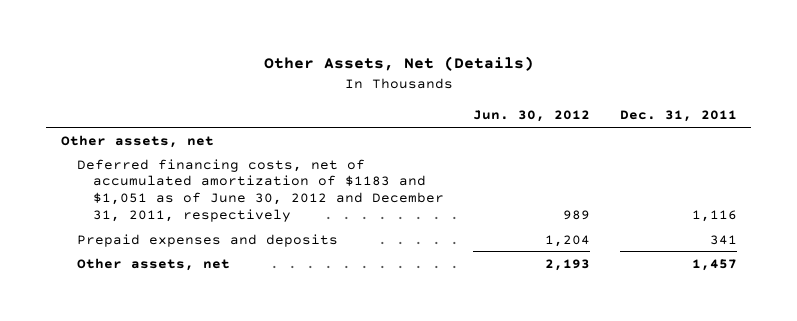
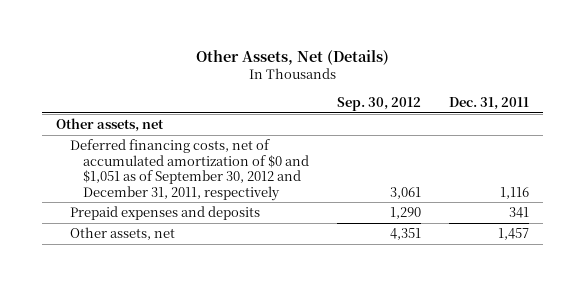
- | Jun. 30, 2012 | Dec. 31, 2011
+ | Sep. 30, 2012 | Dec. 31, 2011
- Deferred financing costs, net of accumulated amortization of $1183 and $1,051 as of June 30, 2012 and December 31, 2011, respectively | 989 | 1,116
+ Deferred financing costs, net of accumulated amortization of $0 and $1,051 as of September 30, 2012 and December 31, 2011, respectively | 3,061 | 1,116

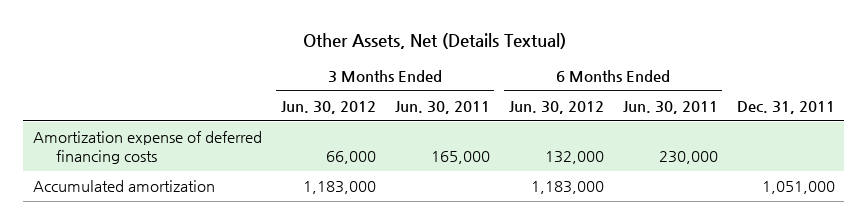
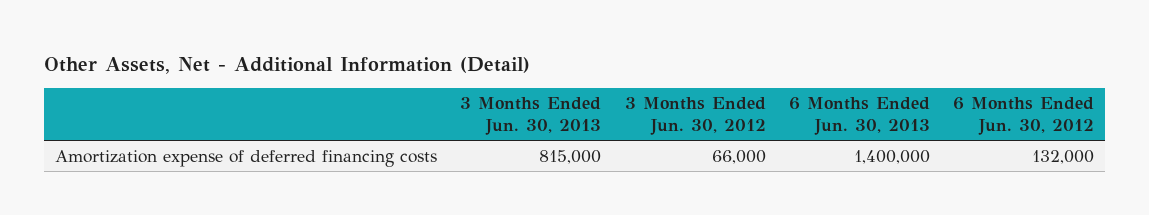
- Other Assets, Net (Details Textual)
+ Other Assets, Net - Additional Information (Detail)
- | 3 Months Ended Jun. 30, 2012 | 3 Months Ended Jun. 30, 2011 | 6 Months Ended Jun. 30, 2012 | 6 Months Ended Jun. 30, 2011 | Dec. 31, 2011
+ | 3 Months Ended Jun. 30, 2013 | 3 Months Ended Jun. 30, 2012 | 6 Months Ended Jun. 30, 2013 | 6 Months Ended Jun. 30, 2012
- Accumulated amortization | 1,183,000 | | 1,183,000 | | 1,051,000

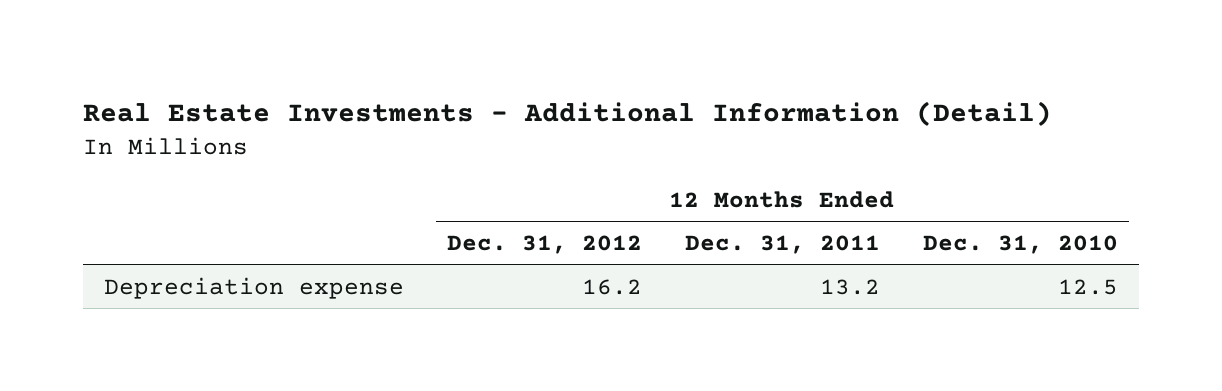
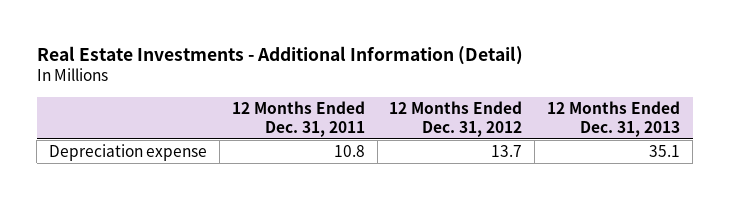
- | 12 Months Ended Dec. 31, 2012 | 12 Months Ended Dec. 31, 2011 | 12 Months Ended Dec. 31, 2010
+ | 12 Months Ended Dec. 31, 2011 | 12 Months Ended Dec. 31, 2012 | 12 Months Ended Dec. 31, 2013
- Depreciation expense | 16.2 | 13.2 | 12.5
+ Depreciation expense | 10.8 | 13.7 | 35.1

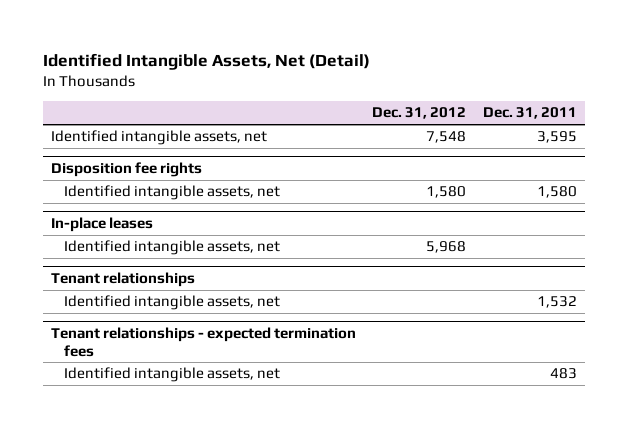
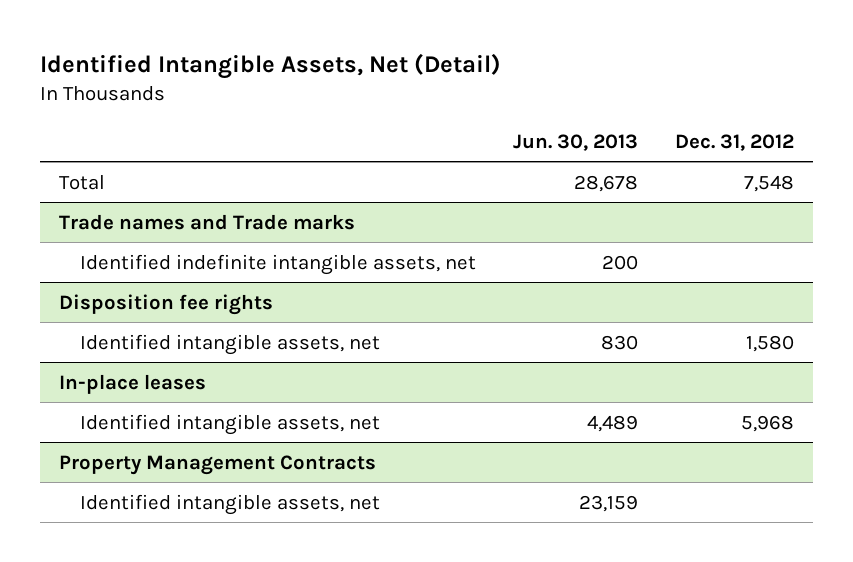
- | Dec. 31, 2012 | Dec. 31, 2011
+ | Jun. 30, 2013 | Dec. 31, 2012
- Identified intangible assets, net | 7,548 | 3,595
+ Total | 28,678 | 7,548
+ Trade names and Trade marks
+ Identified indefinite intangible assets, net | 200 |
- Tenant relationships
- Identified intangible assets, net | | 1,532
- Tenant relationships - expected termination fees
+ Property Management Contracts

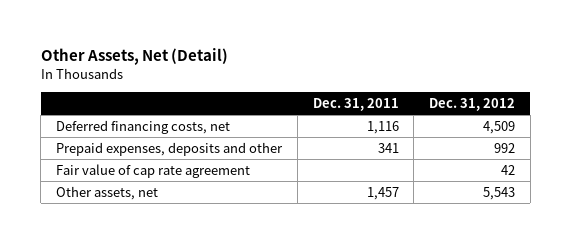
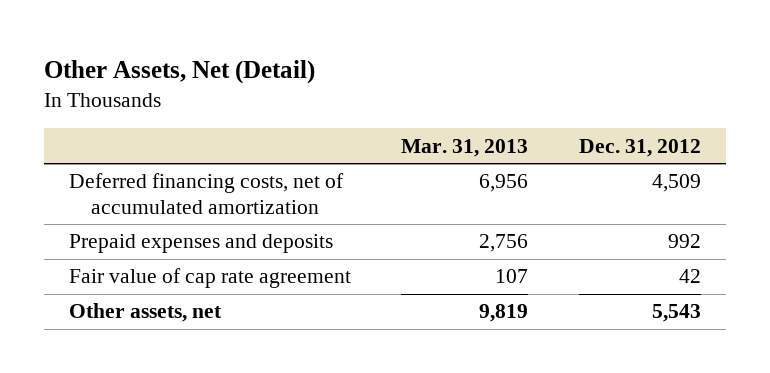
- | Dec. 31, 2011 | Dec. 31, 2012
+ | Mar. 31, 2013 | Dec. 31, 2012
- Deferred financing costs, net | 1,116 | 4,509
- Prepaid expenses, deposits and other | 341 | 992
+ Deferred financing costs, net of accumulated amortization | 6,956 | 4,509
+ Prepaid expenses and deposits | 2,756 | 992

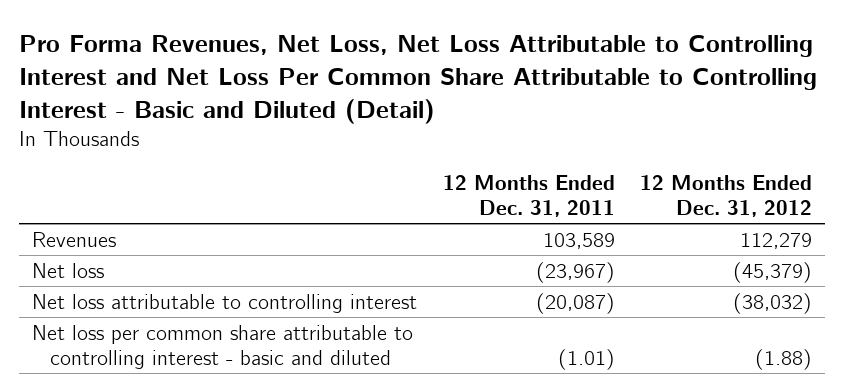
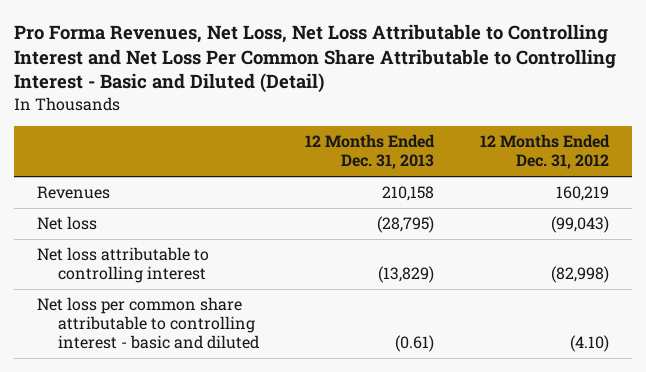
- | 12 Months Ended Dec. 31, 2011 | 12 Months Ended Dec. 31, 2012
+ | 12 Months Ended Dec. 31, 2013 | 12 Months Ended Dec. 31, 2012
- Revenues | 103,589 | 112,279
- Net loss | (23,967) | (45,379)
- Net loss attributable to controlling interest | (20,087) | (38,032)
- Net loss per common share attributable to controlling interest - basic and diluted | (1.01) | (1.88)
+ Revenues | 210,158 | 160,219
+ Net loss | (28,795) | (99,043)
+ Net loss attributable to controlling interest | (13,829) | (82,998)
+ Net loss per common share attributable to controlling interest - basic and diluted | (0.61) | (4.10)

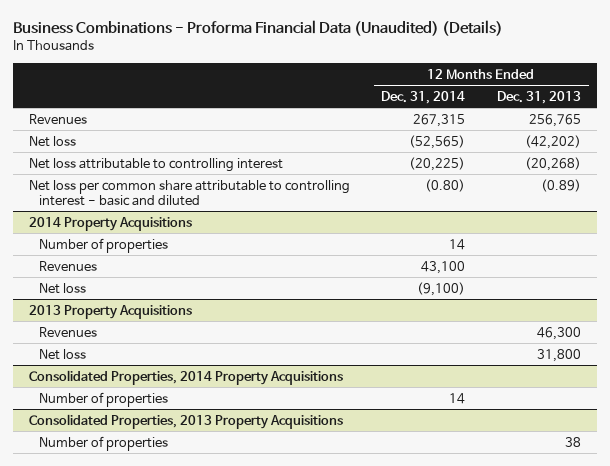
- Pro Forma Revenues, Net Loss, Net Loss Attributable to Controlling Interest and Net Loss Per Common Share Attributable to Controlling Interest - Basic and Diluted (Detail)
+ Business Combinations - Proforma Financial Data (Unaudited) (Details)
- | 12 Months Ended Dec. 31, 2013 | 12 Months Ended Dec. 31, 2012
+ | 12 Months Ended Dec. 31, 2014 | 12 Months Ended Dec. 31, 2013
- Revenues | 210,158 | 160,219
- Net loss | (28,795) | (99,043)
- Net loss attributable to controlling interest | (13,829) | (82,998)
- Net loss per common share attributable to controlling interest - basic and diluted | (0.61) | (4.10)
+ Revenues | 267,315 | 256,765
+ Net loss | (52,565) | (42,202)
+ Net loss attributable to controlling interest | (20,225) | (20,268)
+ Net loss per common share attributable to controlling interest - basic and diluted | (0.80) | (0.89)
+ 2014 Property Acquisitions
+ Number of properties | 14 |
+ Revenues | 43,100 |
+ Net loss | (9,100) |
+ 2013 Property Acquisitions
+ Revenues | | 46,300
+ Net loss | | 31,800
+ Consolidated Properties, 2014 Property Acquisitions
+ Number of properties | 14 |
+ Consolidated Properties, 2013 Property Acquisitions
+ Number of properties | | 38

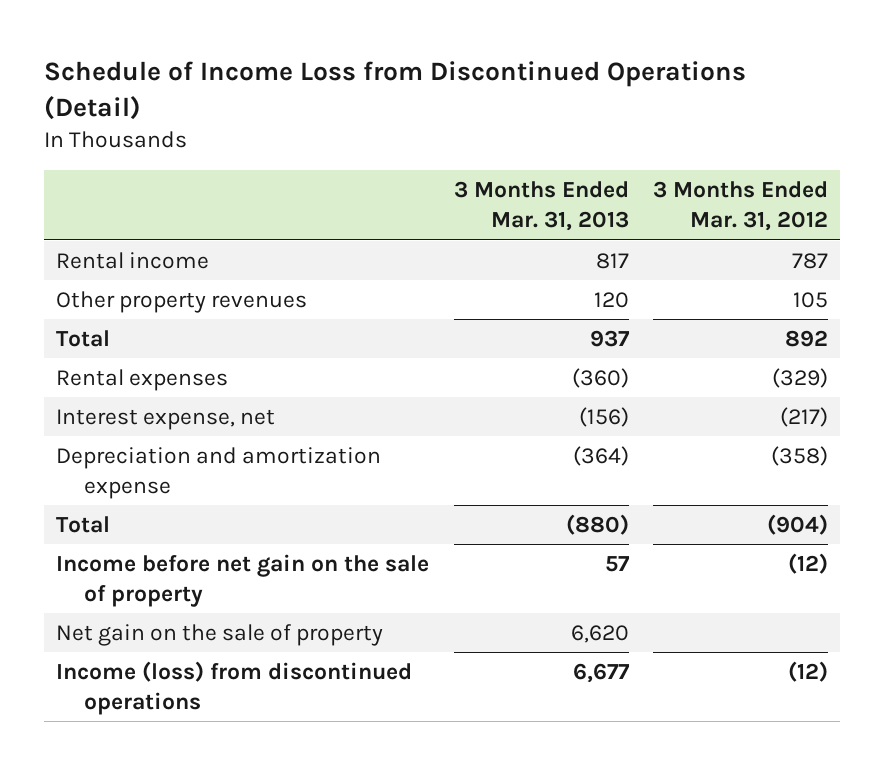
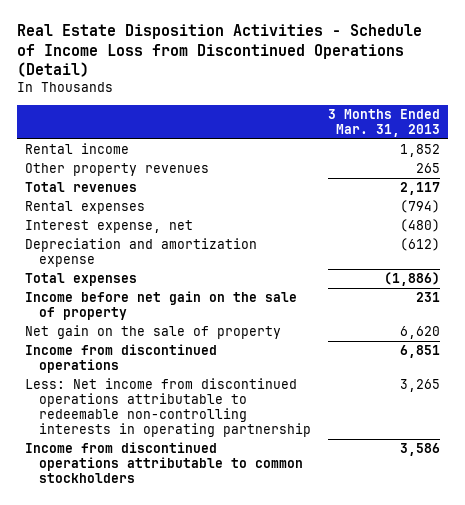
- Schedule of Income Loss from Discontinued Operations (Detail)
+ Real Estate Disposition Activities - Schedule of Income Loss from Discontinued Operations (Detail)
- | 3 Months Ended Mar. 31, 2013 | 3 Months Ended Mar. 31, 2012
+ | 3 Months Ended Mar. 31, 2013
- Rental income | 817 | 787
- Other property revenues | 120 | 105
- Total | 937 | 892
- Rental expenses | (360) | (329)
- Interest expense, net | (156) | (217)
- Depreciation and amortization expense | (364) | (358)
- Total | (880) | (904)
- Income before net gain on the sale of property | 57 | (12)
+ Rental income | 1,852
+ Other property revenues | 265
+ Total revenues | 2,117
+ Rental expenses | (794)
+ Interest expense, net | (480)
+ Depreciation and amortization expense | (612)
+ Total expenses | (1,886)
+ Income before net gain on the sale of property | 231
- Income (loss) from discontinued operations | 6,677 | (12)
+ Income from discontinued operations | 6,851
+ Less: Net income from discontinued operations attributable to redeemable non-controlling interests in operating partnership | 3,265
+ Income from discontinued operations attributable to common stockholders | 3,586

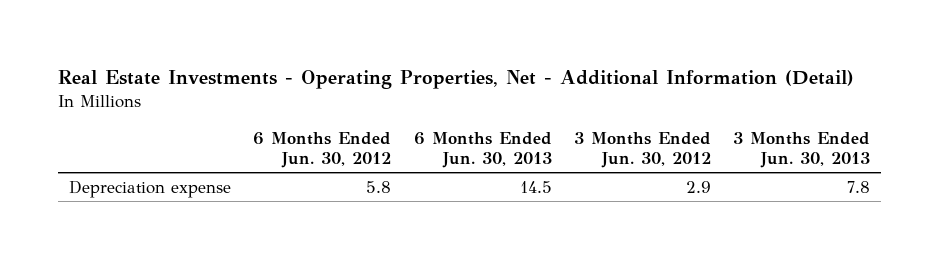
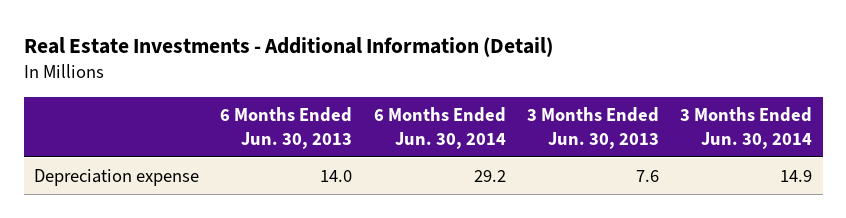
- Real Estate Investments - Operating Properties, Net - Additional Information (Detail)
+ Real Estate Investments - Additional Information (Detail)
- | 6 Months Ended Jun. 30, 2012 | 6 Months Ended Jun. 30, 2013 | 3 Months Ended Jun. 30, 2012 | 3 Months Ended Jun. 30, 2013
+ | 6 Months Ended Jun. 30, 2013 | 6 Months Ended Jun. 30, 2014 | 3 Months Ended Jun. 30, 2013 | 3 Months Ended Jun. 30, 2014
- Depreciation expense | 5.8 | 14.5 | 2.9 | 7.8
+ Depreciation expense | 14.0 | 29.2 | 7.6 | 14.9

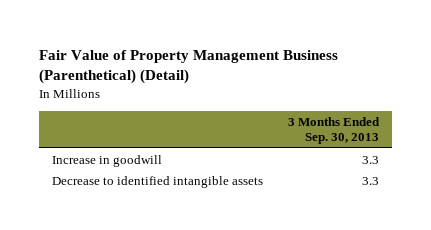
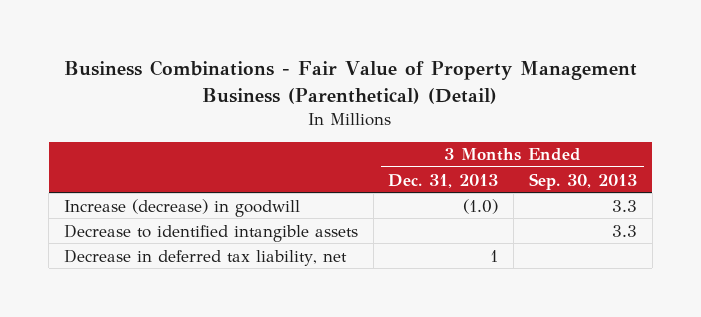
- Fair Value of Property Management Business (Parenthetical) (Detail)
+ Business Combinations - Fair Value of Property Management Business (Parenthetical) (Detail)
- | 3 Months Ended Sep. 30, 2013
+ | 3 Months Ended Dec. 31, 2013 | 3 Months Ended Sep. 30, 2013
- Increase in goodwill | 3.3
+ Increase (decrease) in goodwill | (1.0) | 3.3
+ Decrease in deferred tax liability, net | 1 |

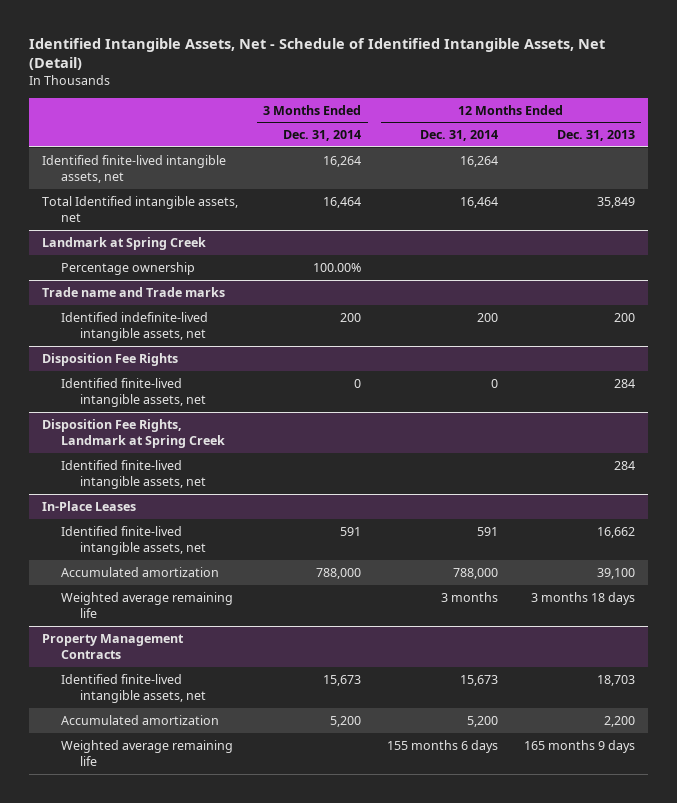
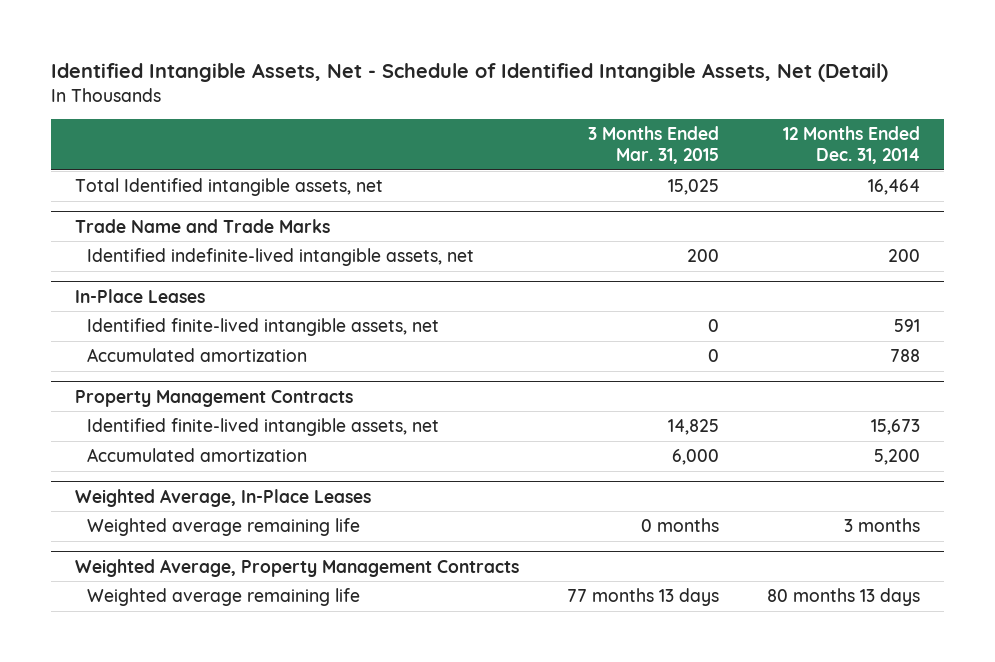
- | 3 Months Ended Dec. 31, 2014 | 12 Months Ended Dec. 31, 2014 | 12 Months Ended Dec. 31, 2013
+ | 3 Months Ended Mar. 31, 2015 | 12 Months Ended Dec. 31, 2014
- Identified finite-lived intangible assets, net | 16,264 | 16,264 |
- Landmark at Spring Creek
- Percentage ownership | 100.00% | |
- Trade name and Trade marks
+ Trade Name and Trade Marks
- Disposition Fee Rights
- Identified finite-lived intangible assets, net | 0 | 0 | 284
- Disposition Fee Rights, Landmark at Spring Creek
- Identified finite-lived intangible assets, net | | | 284
@ In-Place Leases
- Accumulated amortization | 788,000 | 788,000 | 39,100
- Weighted average remaining life | | 3 months | 3 months 18 days
+ Accumulated amortization | 0 | 788
@ Property Management Contracts
- Weighted average remaining life | | 155 months 6 days | 165 months 9 days
+ Weighted Average, In-Place Leases
+ Weighted average remaining life | 0 months | 3 months
+ Weighted Average, Property Management Contracts
+ Weighted average remaining life | 77 months 13 days | 80 months 13 days

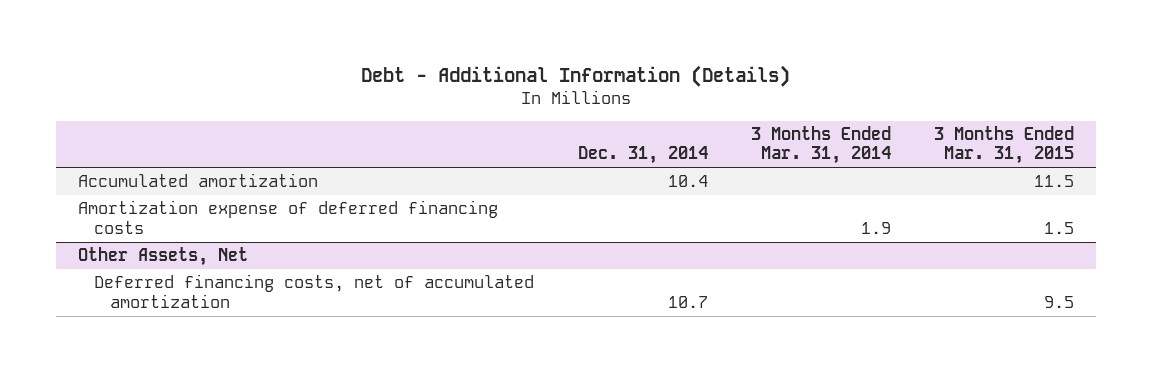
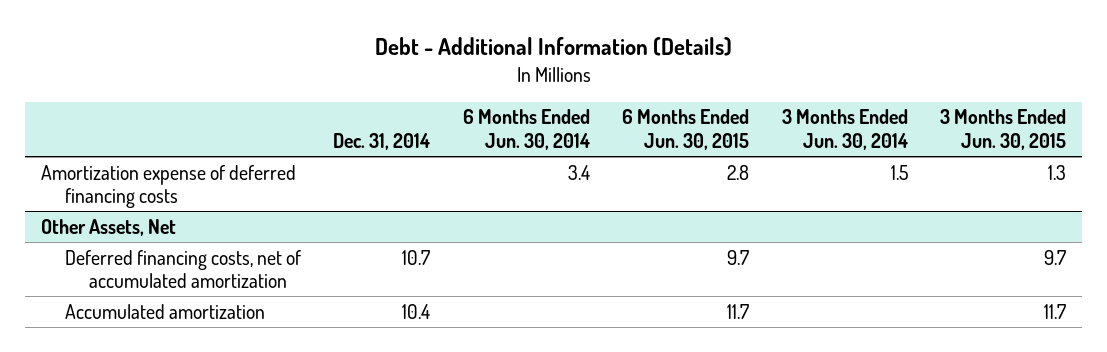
- | Dec. 31, 2014 | 3 Months Ended Mar. 31, 2014 | 3 Months Ended Mar. 31, 2015
+ | Dec. 31, 2014 | 6 Months Ended Jun. 30, 2014 | 6 Months Ended Jun. 30, 2015 | 3 Months Ended Jun. 30, 2014 | 3 Months Ended Jun. 30, 2015
- Accumulated amortization | 10.4 | | 11.5
@ Other Assets, Net
+ Accumulated amortization | 10.4 | | 11.7 | | 11.7

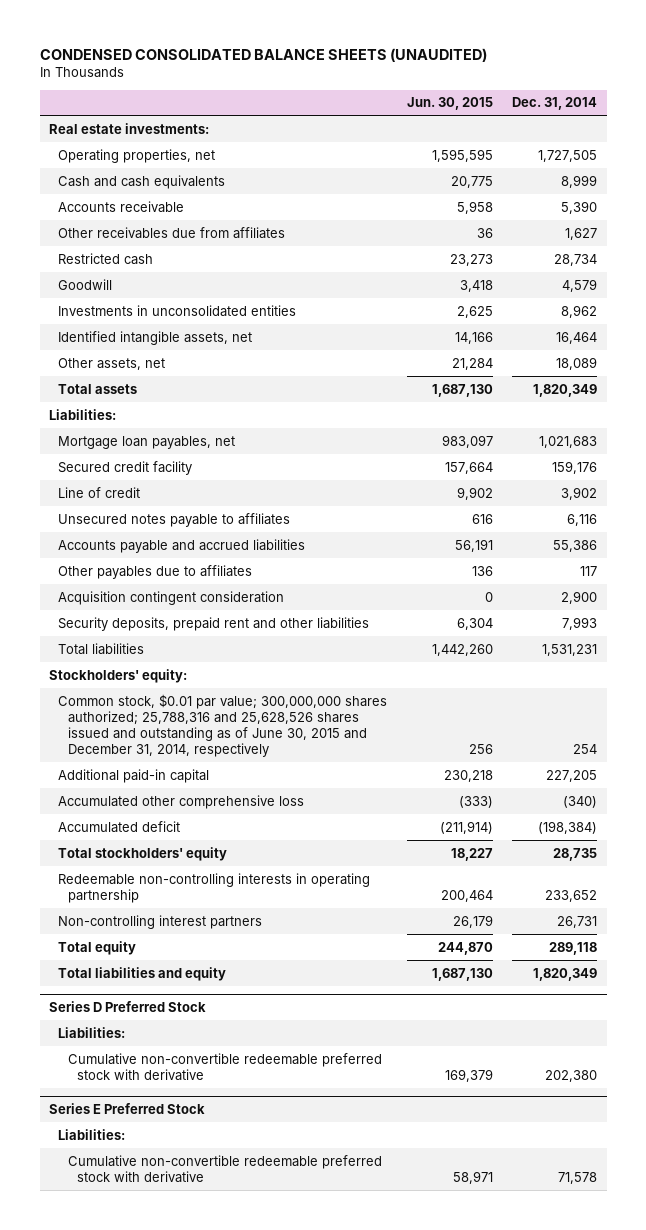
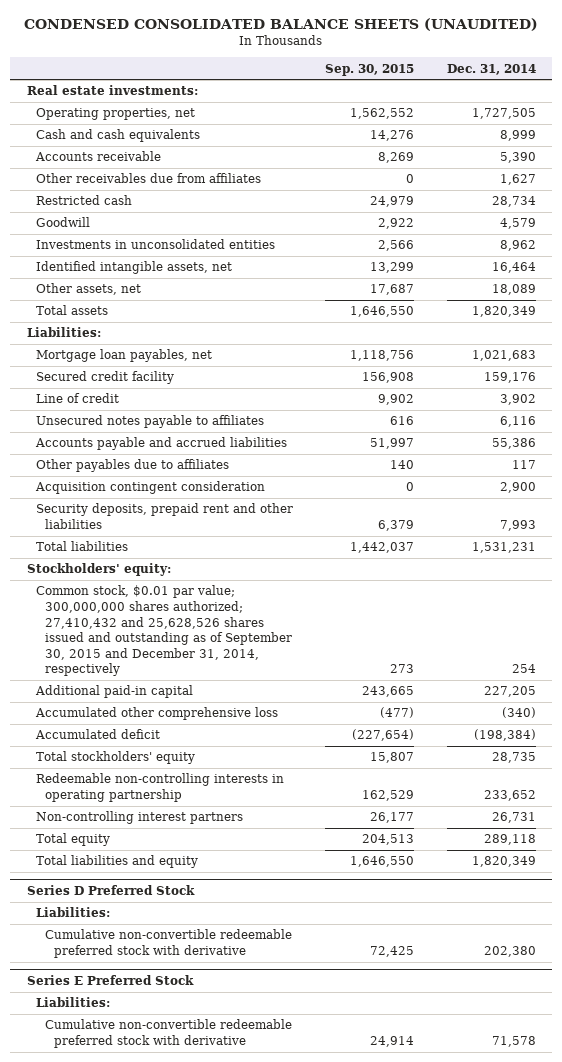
- | Jun. 30, 2015 | Dec. 31, 2014
+ | Sep. 30, 2015 | Dec. 31, 2014
- Common stock, $0.01 par value; 300,000,000 shares authorized; 25,788,316 and 25,628,526 shares issued and outstanding as of June 30, 2015 and December 31, 2014, respectively | 256 | 254
+ Common stock, $0.01 par value; 300,000,000 shares authorized; 27,410,432 and 25,628,526 shares issued and outstanding as of September 30, 2015 and December 31, 2014, respectively | 273 | 254

